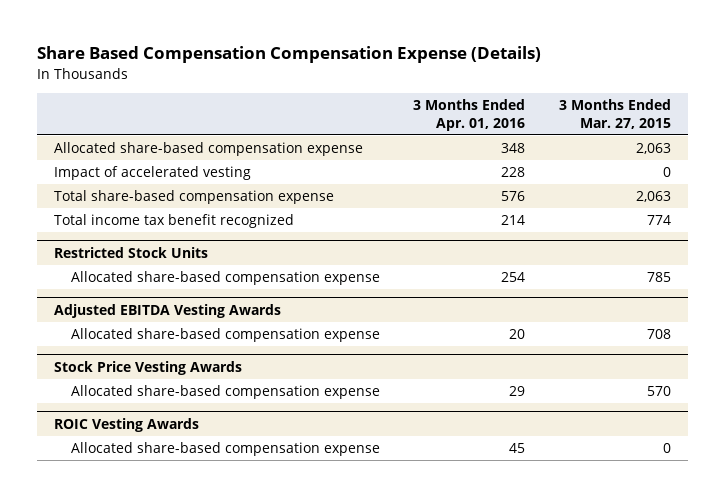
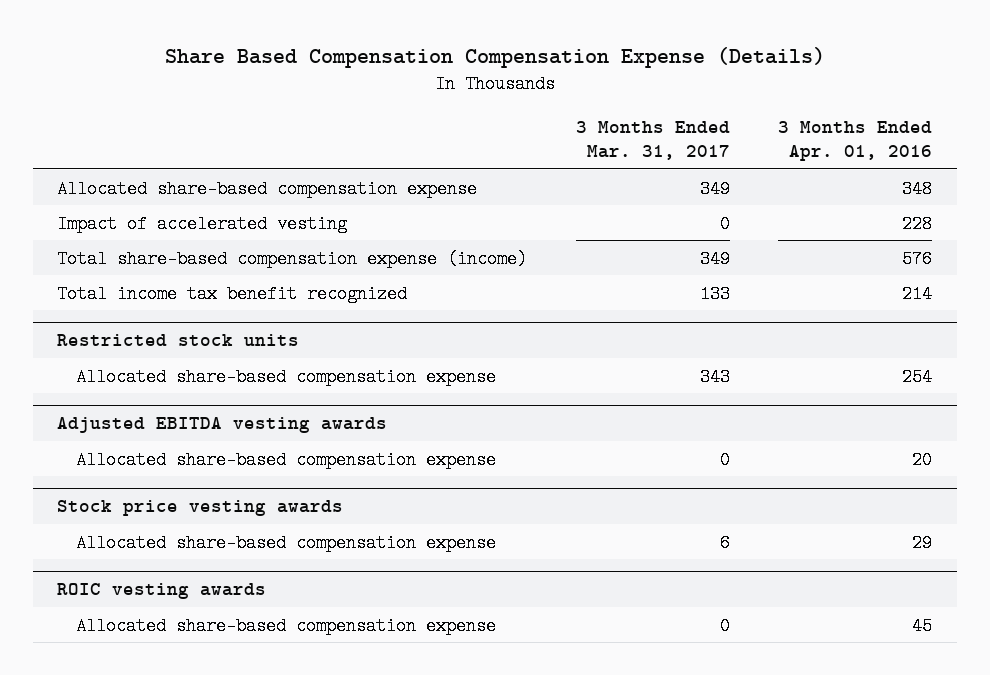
- | 3 Months Ended Apr. 01, 2016 | 3 Months Ended Mar. 27, 2015
+ | 3 Months Ended Mar. 31, 2017 | 3 Months Ended Apr. 01, 2016
- Total share-based compensation expense | 576 | 2,063
+ Total share-based compensation expense (income) | 349 | 576
- Restricted Stock Units
+ Restricted stock units
- Adjusted EBITDA Vesting Awards
+ Adjusted EBITDA vesting awards
- Stock Price Vesting Awards
+ Stock price vesting awards
- ROIC Vesting Awards
+ ROIC vesting awards

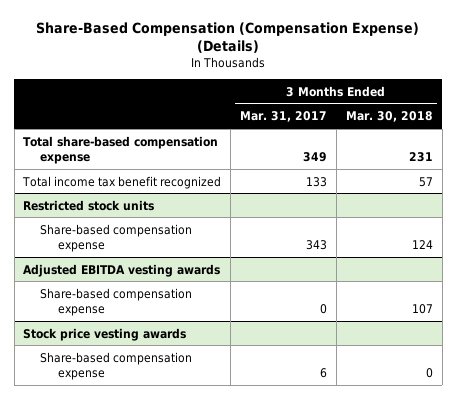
- Share Based Compensation Compensation Expense (Details)
+ Share-Based Compensation (Compensation Expense) (Details)
- | 3 Months Ended Mar. 31, 2017 | 3 Months Ended Apr. 01, 2016
+ | 3 Months Ended Mar. 31, 2017 | 3 Months Ended Mar. 30, 2018
- Allocated share-based compensation expense | 349 | 348
- Impact of accelerated vesting | 0 | 228
- Total share-based compensation expense (income) | 349 | 576
+ Total share-based compensation expense | 349 | 231
@ Restricted stock units
- Allocated share-based compensation expense | 343 | 254
+ Share-based compensation expense | 343 | 124
@ Adjusted EBITDA vesting awards
- Allocated share-based compensation expense | 0 | 20
+ Share-based compensation expense | 0 | 107
@ Stock price vesting awards
- Allocated share-based compensation expense | 6 | 29
- ROIC vesting awards
- Allocated share-based compensation expense | 0 | 45
@ Stock price vesting awards
+ Share-based compensation expense | 6 | 0

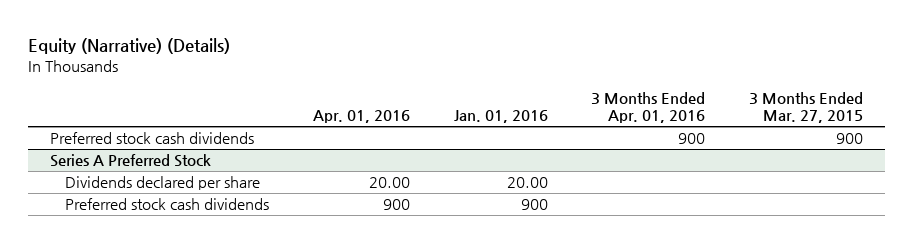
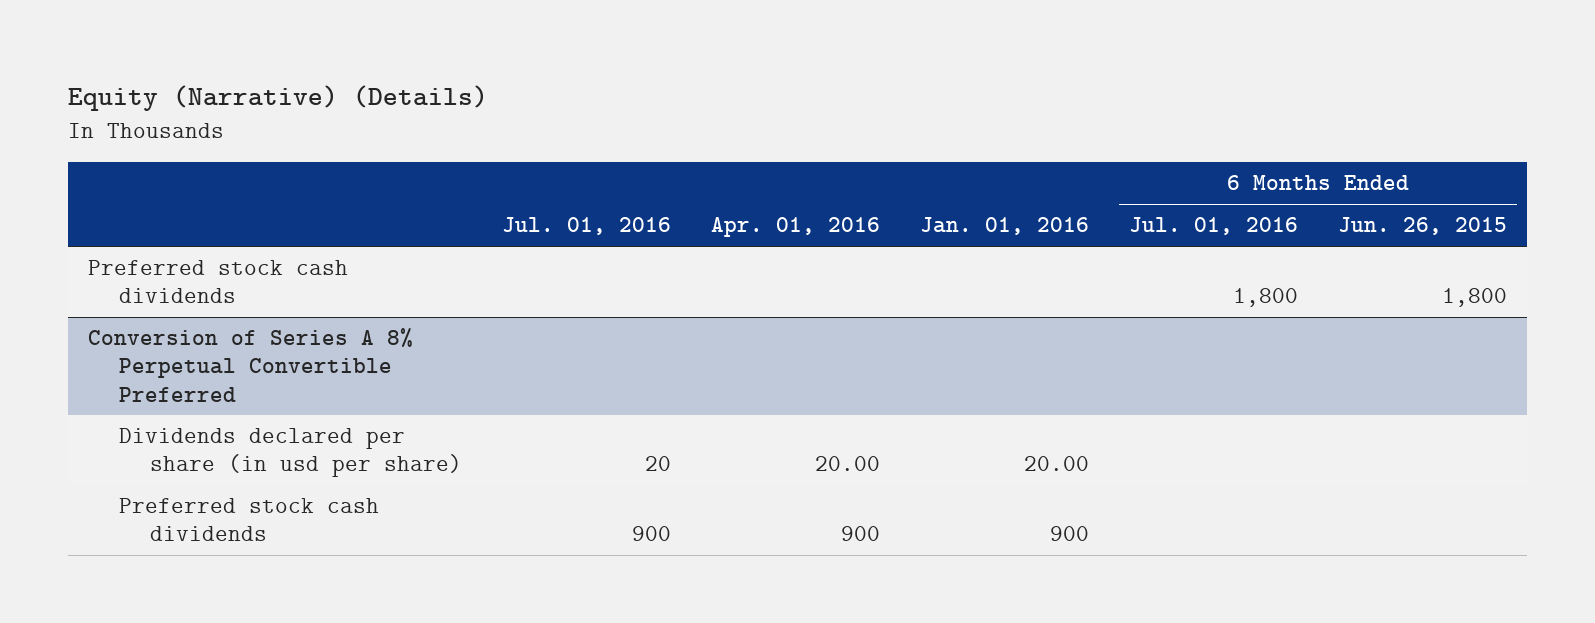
- | Apr. 01, 2016 | Jan. 01, 2016 | 3 Months Ended Apr. 01, 2016 | 3 Months Ended Mar. 27, 2015
+ | Jul. 01, 2016 | Apr. 01, 2016 | Jan. 01, 2016 | 6 Months Ended Jul. 01, 2016 | 6 Months Ended Jun. 26, 2015
- Series A Preferred Stock
- Dividends declared per share | 20.00 | 20.00 | |
+ Conversion of Series A 8% Perpetual Convertible Preferred
+ Dividends declared per share (in usd per share) | 20 | 20.00 | 20.00 | |

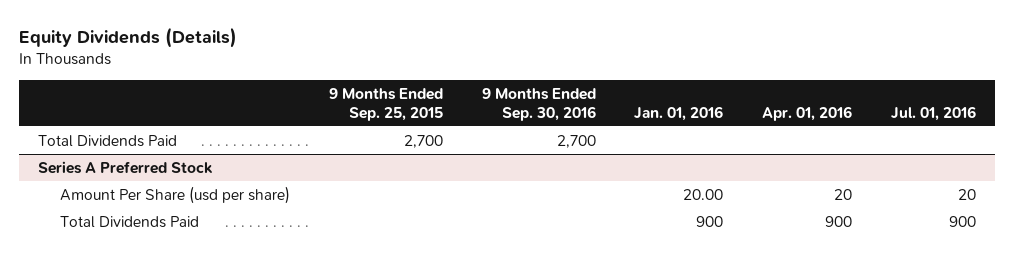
- Equity (Narrative) (Details)
+ Equity Dividends (Details)
- | Jul. 01, 2016 | Apr. 01, 2016 | Jan. 01, 2016 | 6 Months Ended Jul. 01, 2016 | 6 Months Ended Jun. 26, 2015
+ | 9 Months Ended Sep. 25, 2015 | 9 Months Ended Sep. 30, 2016 | Jan. 01, 2016 | Apr. 01, 2016 | Jul. 01, 2016
- Preferred stock cash dividends | | | | 1,800 | 1,800
- Conversion of Series A 8% Perpetual Convertible Preferred
- Dividends declared per share (in usd per share) | 20 | 20.00 | 20.00 | |
- Preferred stock cash dividends | 900 | 900 | 900 | |
+ Total Dividends Paid | 2,700 | 2,700 | | |
+ Series A Preferred Stock
+ Amount Per Share (usd per share) | | | 20.00 | 20 | 20
+ Total Dividends Paid | | | 900 | 900 | 900

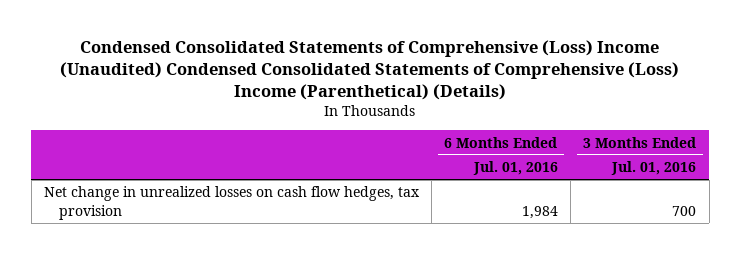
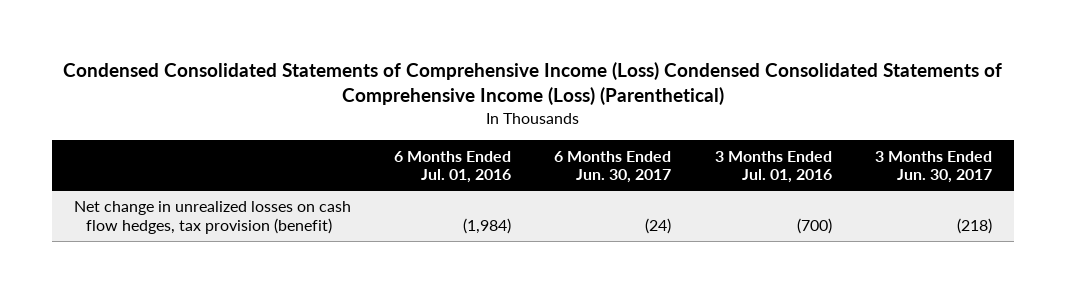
- Condensed Consolidated Statements of Comprehensive (Loss) Income (Unaudited) Condensed Consolidated Statements of Comprehensive (Loss) Income (Parenthetical) (Details)
+ Condensed Consolidated Statements of Comprehensive Income (Loss) Condensed Consolidated Statements of Comprehensive Income (Loss) (Parenthetical)
- | 6 Months Ended Jul. 01, 2016 | 3 Months Ended Jul. 01, 2016
+ | 6 Months Ended Jul. 01, 2016 | 6 Months Ended Jun. 30, 2017 | 3 Months Ended Jul. 01, 2016 | 3 Months Ended Jun. 30, 2017
- Net change in unrealized losses on cash flow hedges, tax provision | 1,984 | 700
+ Net change in unrealized losses on cash flow hedges, tax provision (benefit) | (1,984) | (24) | (700) | (218)

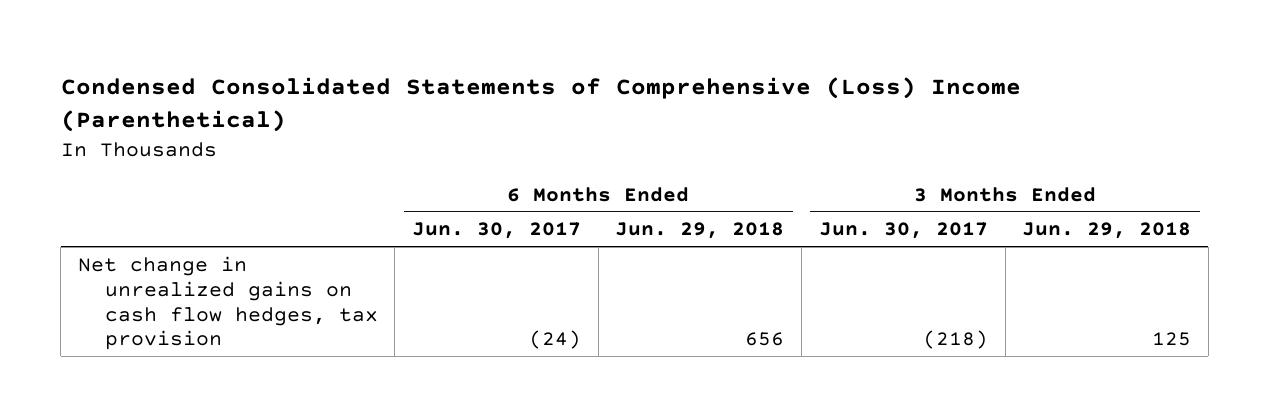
- Condensed Consolidated Statements of Comprehensive Income (Loss) Condensed Consolidated Statements of Comprehensive Income (Loss) (Parenthetical)
+ Condensed Consolidated Statements of Comprehensive (Loss) Income (Parenthetical)
- | 6 Months Ended Jul. 01, 2016 | 6 Months Ended Jun. 30, 2017 | 3 Months Ended Jul. 01, 2016 | 3 Months Ended Jun. 30, 2017
+ | 6 Months Ended Jun. 30, 2017 | 6 Months Ended Jun. 29, 2018 | 3 Months Ended Jun. 30, 2017 | 3 Months Ended Jun. 29, 2018
- Net change in unrealized losses on cash flow hedges, tax provision (benefit) | (1,984) | (24) | (700) | (218)
+ Net change in unrealized gains on cash flow hedges, tax provision | (24) | 656 | (218) | 125

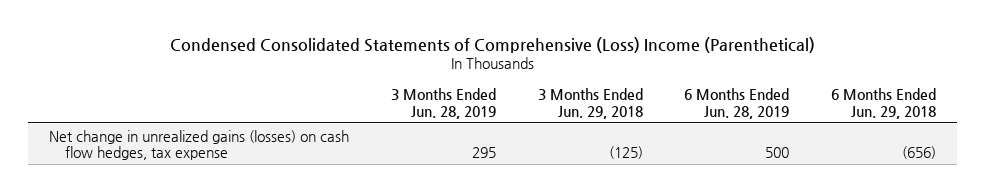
- | 6 Months Ended Jun. 30, 2017 | 6 Months Ended Jun. 29, 2018 | 3 Months Ended Jun. 30, 2017 | 3 Months Ended Jun. 29, 2018
+ | 3 Months Ended Jun. 28, 2019 | 3 Months Ended Jun. 29, 2018 | 6 Months Ended Jun. 28, 2019 | 6 Months Ended Jun. 29, 2018
- Net change in unrealized gains on cash flow hedges, tax provision | (24) | 656 | (218) | 125
+ Net change in unrealized gains (losses) on cash flow hedges, tax expense | 295 | (125) | 500 | (656)

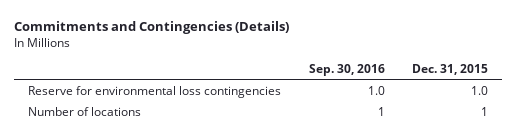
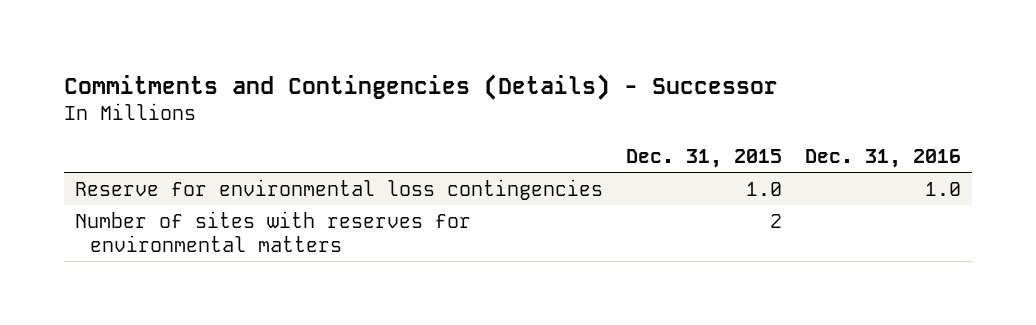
- Commitments and Contingencies (Details)
+ Commitments and Contingencies (Details) - Successor
- | Sep. 30, 2016 | Dec. 31, 2015
+ | Dec. 31, 2015 | Dec. 31, 2016
- Number of locations | 1 | 1
+ Number of sites with reserves for environmental matters | 2 |

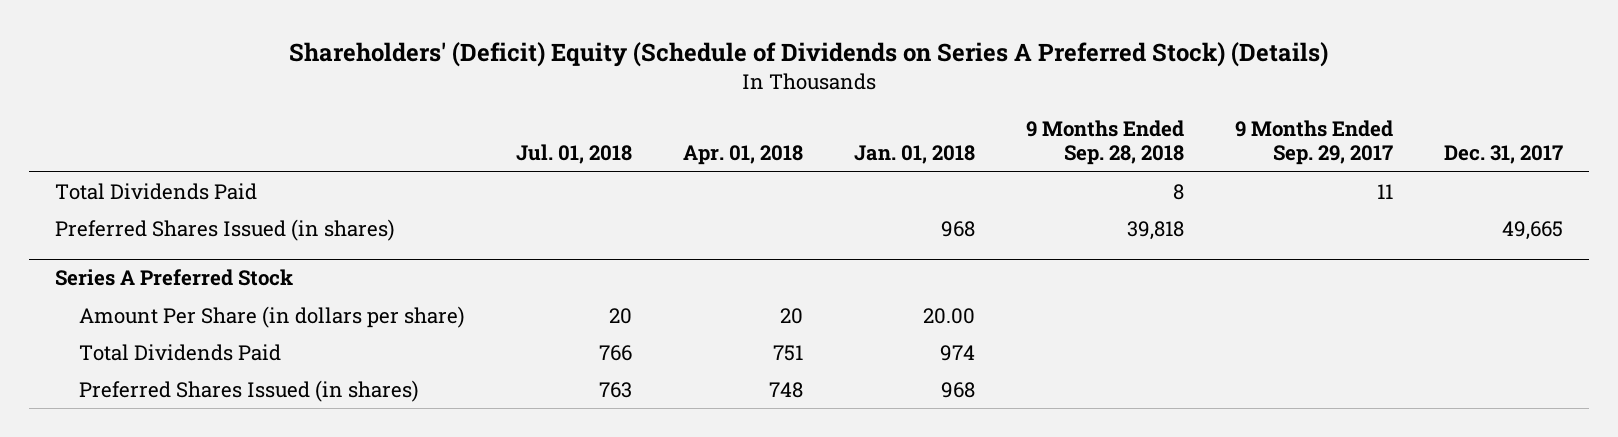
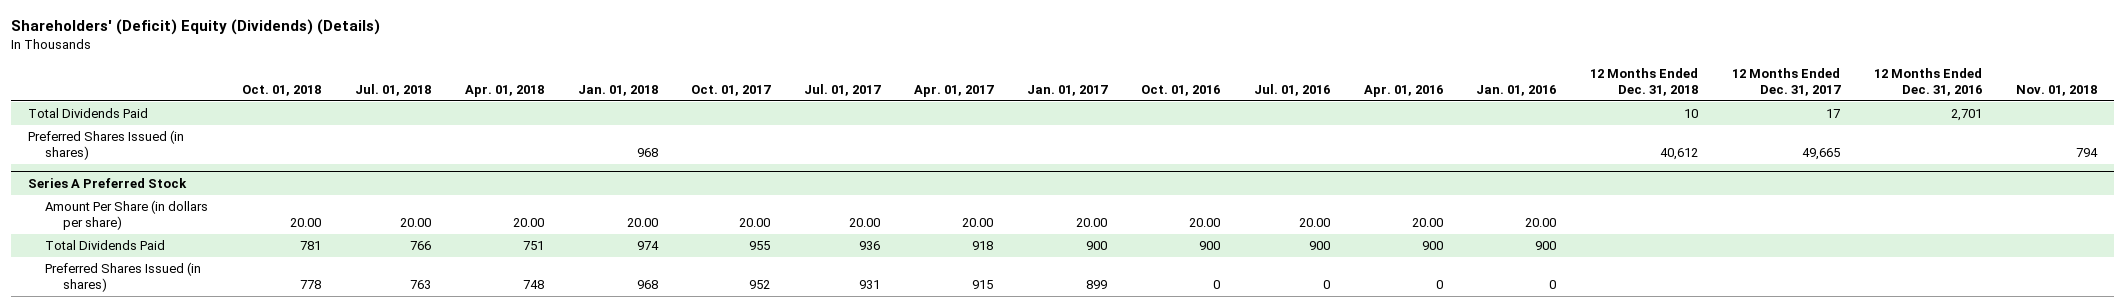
- Shareholders' (Deficit) Equity (Schedule of Dividends on Series A Preferred Stock) (Details)
+ Shareholders' (Deficit) Equity (Dividends) (Details)
- | Jul. 01, 2018 | Apr. 01, 2018 | Jan. 01, 2018 | 9 Months Ended Sep. 28, 2018 | 9 Months Ended Sep. 29, 2017 | Dec. 31, 2017
+ | Oct. 01, 2018 | Jul. 01, 2018 | Apr. 01, 2018 | Jan. 01, 2018 | Oct. 01, 2017 | Jul. 01, 2017 | Apr. 01, 2017 | Jan. 01, 2017 | Oct. 01, 2016 | Jul. 01, 2016 | Apr. 01, 2016 | Jan. 01, 2016 | 12 Months Ended Dec. 31, 2018 | 12 Months Ended Dec. 31, 2017 | 12 Months Ended Dec. 31, 2016 | Nov. 01, 2018
@ Series A Preferred Stock
- Amount Per Share (in dollars per share) | 20 | 20 | 20.00 | | |
+ Amount Per Share (in dollars per share) | 20.00 | 20.00 | 20.00 | 20.00 | 20.00 | 20.00 | 20.00 | 20.00 | 20.00 | 20.00 | 20.00 | 20.00 | | | |

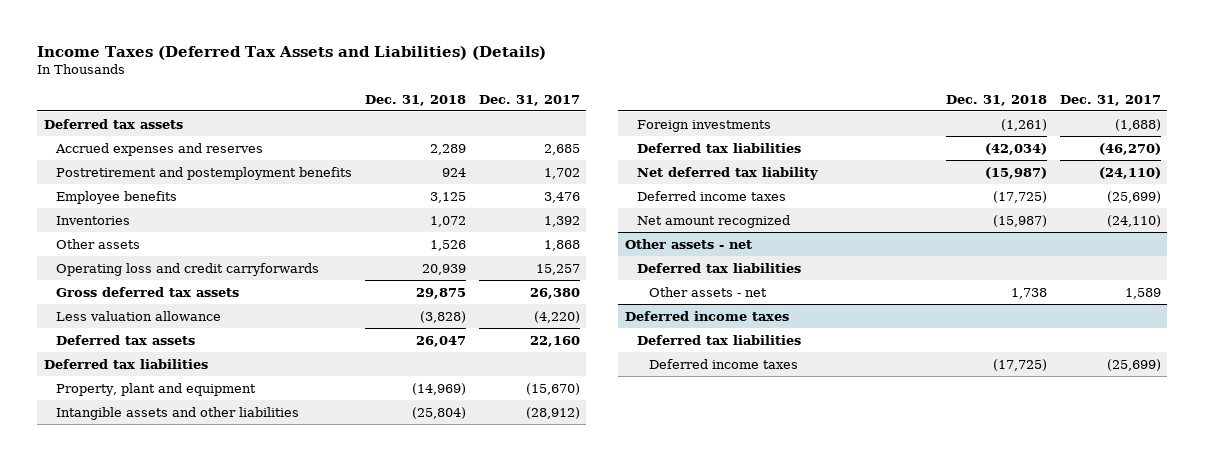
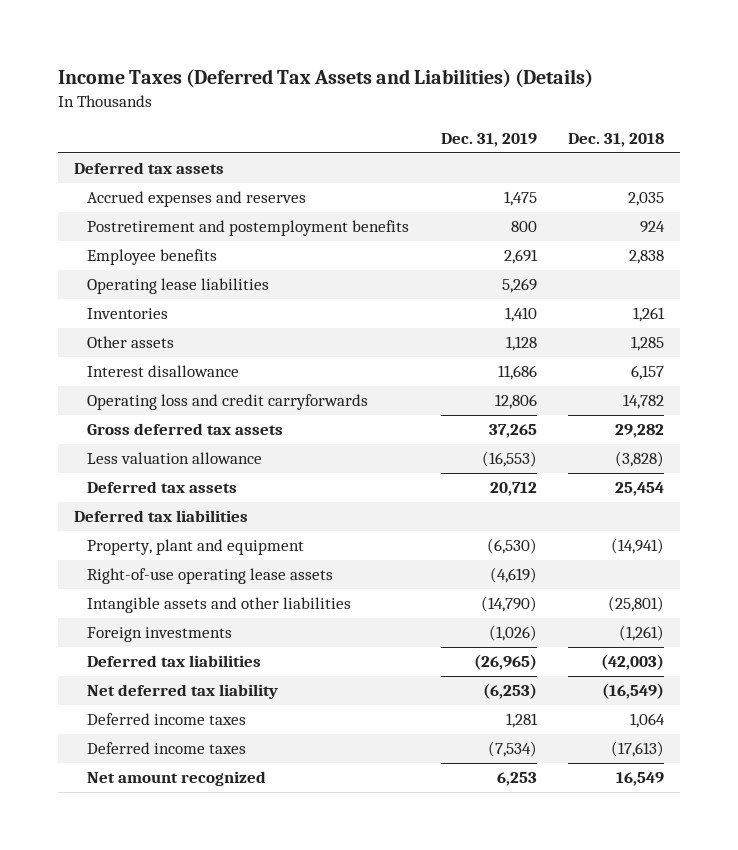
- | Dec. 31, 2018 | Dec. 31, 2017
+ | Dec. 31, 2019 | Dec. 31, 2018
- Accrued expenses and reserves | 2,289 | 2,685
+ Accrued expenses and reserves | 1,475 | 2,035
- Employee benefits | 3,125 | 3,476
- Inventories | 1,072 | 1,392
- Other assets | 1,526 | 1,868
- Operating loss and credit carryforwards | 20,939 | 15,257
- Gross deferred tax assets | 29,875 | 26,380
+ Employee benefits | 2,691 | 2,838
+ Operating lease liabilities | 5,269 |
+ Inventories | 1,410 | 1,261
+ Other assets | 1,128 | 1,285
+ Interest disallowance | 11,686 | 6,157
+ Operating loss and credit carryforwards | 12,806 | 14,782
+ Gross deferred tax assets | 37,265 | 29,282
- Deferred tax assets | 26,047 | 22,160
+ Deferred tax assets | 20,712 | 25,454
- Property, plant and equipment | (14,969) | (15,670)
- Intangible assets and other liabilities | (25,804) | (28,912)
+ Property, plant and equipment | (6,530) | (14,941)
+ Right-of-use operating lease assets | (4,619) |
+ Intangible assets and other liabilities | (14,790) | (25,801)
- Deferred tax liabilities | (42,034) | (46,270)
- Net deferred tax liability | (15,987) | (24,110)
- Deferred income taxes | (17,725) | (25,699)
- Net amount recognized | (15,987) | (24,110)
- Other assets - net
- Deferred tax liabilities
- Other assets - net | 1,738 | 1,589
- Deferred income taxes
- Deferred tax liabilities
- Deferred income taxes | (17,725) | (25,699)
+ Deferred tax liabilities | (26,965) | (42,003)
+ Net deferred tax liability | (6,253) | (16,549)
+ Deferred income taxes | 1,281 | 1,064
+ Deferred income taxes | (7,534) | (17,613)
+ Net amount recognized | 6,253 | 16,549

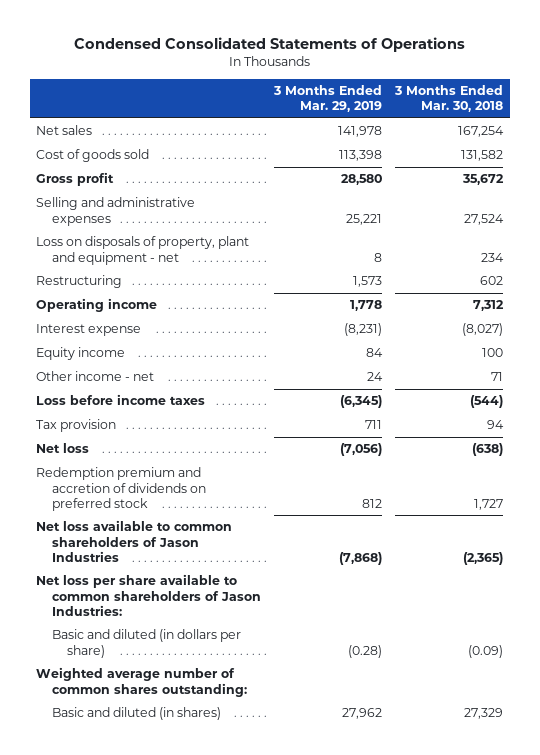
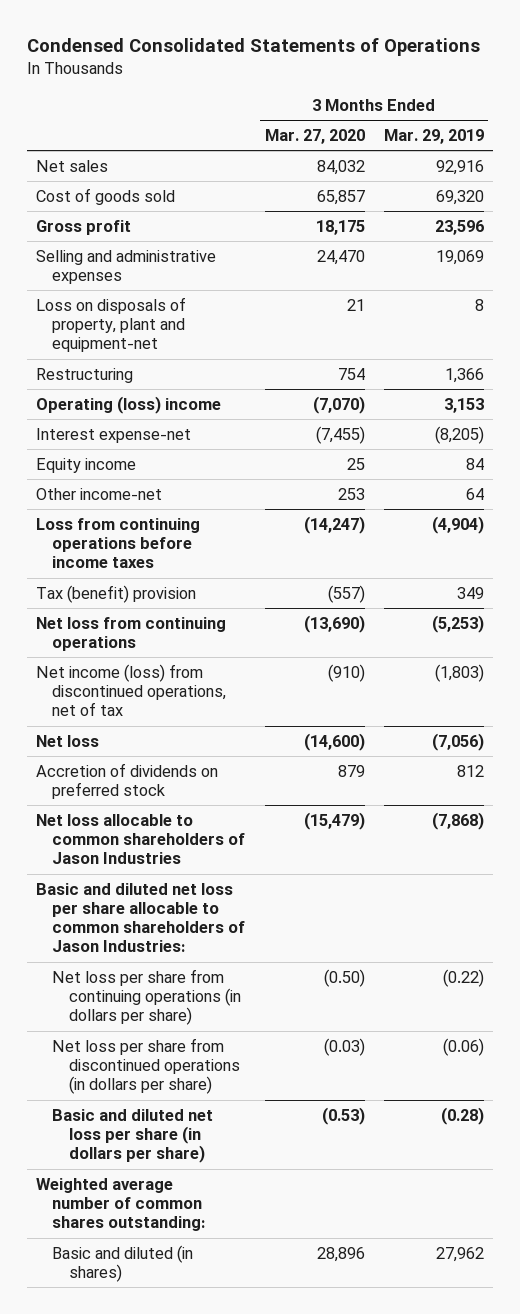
- | 3 Months Ended Mar. 29, 2019 | 3 Months Ended Mar. 30, 2018
+ | 3 Months Ended Mar. 27, 2020 | 3 Months Ended Mar. 29, 2019
- Net sales | 141,978 | 167,254
- Cost of goods sold | 113,398 | 131,582
- Gross profit | 28,580 | 35,672
- Selling and administrative expenses | 25,221 | 27,524
- Loss on disposals of property, plant and equipment - net | 8 | 234
- Restructuring | 1,573 | 602
- Operating income | 1,778 | 7,312
- Interest expense | (8,231) | (8,027)
+ Net sales | 84,032 | 92,916
+ Cost of goods sold | 65,857 | 69,320
+ Gross profit | 18,175 | 23,596
+ Selling and administrative expenses | 24,470 | 19,069
+ Loss on disposals of property, plant and equipment-net | 21 | 8
+ Restructuring | 754 | 1,366
+ Operating (loss) income | (7,070) | 3,153
+ Interest expense-net | (7,455) | (8,205)
- Other income - net | 24 | 71
- Loss before income taxes | (6,345) | (544)
- Tax provision | 711 | 94
+ Other income-net | 253 | 64
+ Loss from continuing operations before income taxes | (14,247) | (4,904)
+ Tax (benefit) provision | (557) | 349
+ Net loss from continuing operations | (13,690) | (5,253)
+ Net income (loss) from discontinued operations, net of tax | (910) | (1,803)
- Redemption premium and accretion of dividends on preferred stock | 812 | 1,727
- Net loss available to common shareholders of Jason Industries | (7,868) | (2,365)
- Net loss per share available to common shareholders of Jason Industries:
- Basic and diluted (in dollars per share) | (0.28) | (0.09)
+ Accretion of dividends on preferred stock | 879 | 812
+ Net loss allocable to common shareholders of Jason Industries | (15,479) | (7,868)
+ Basic and diluted net loss per share allocable to common shareholders of Jason Industries:
+ Net loss per share from continuing operations (in dollars per share) | (0.50) | (0.22)
+ Net loss per share from discontinued operations (in dollars per share) | (0.03) | (0.06)
+ Basic and diluted net loss per share (in dollars per share) | (0.53) | (0.28)

